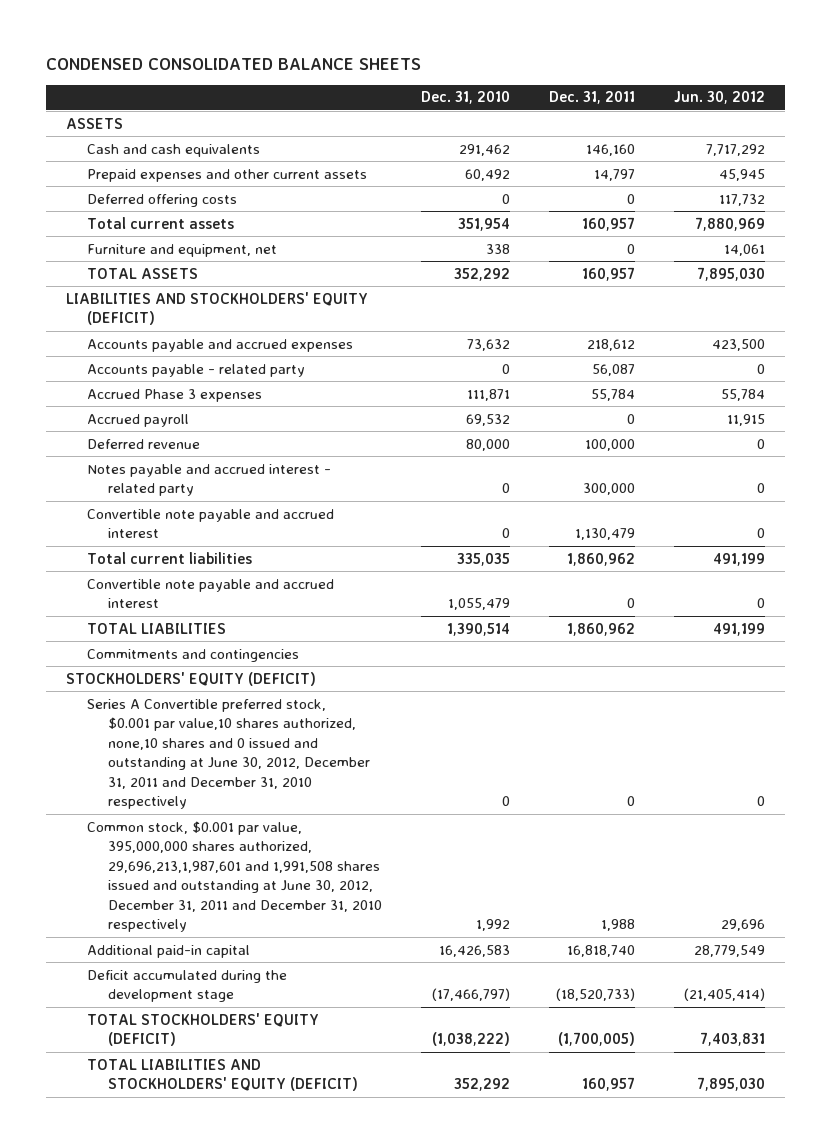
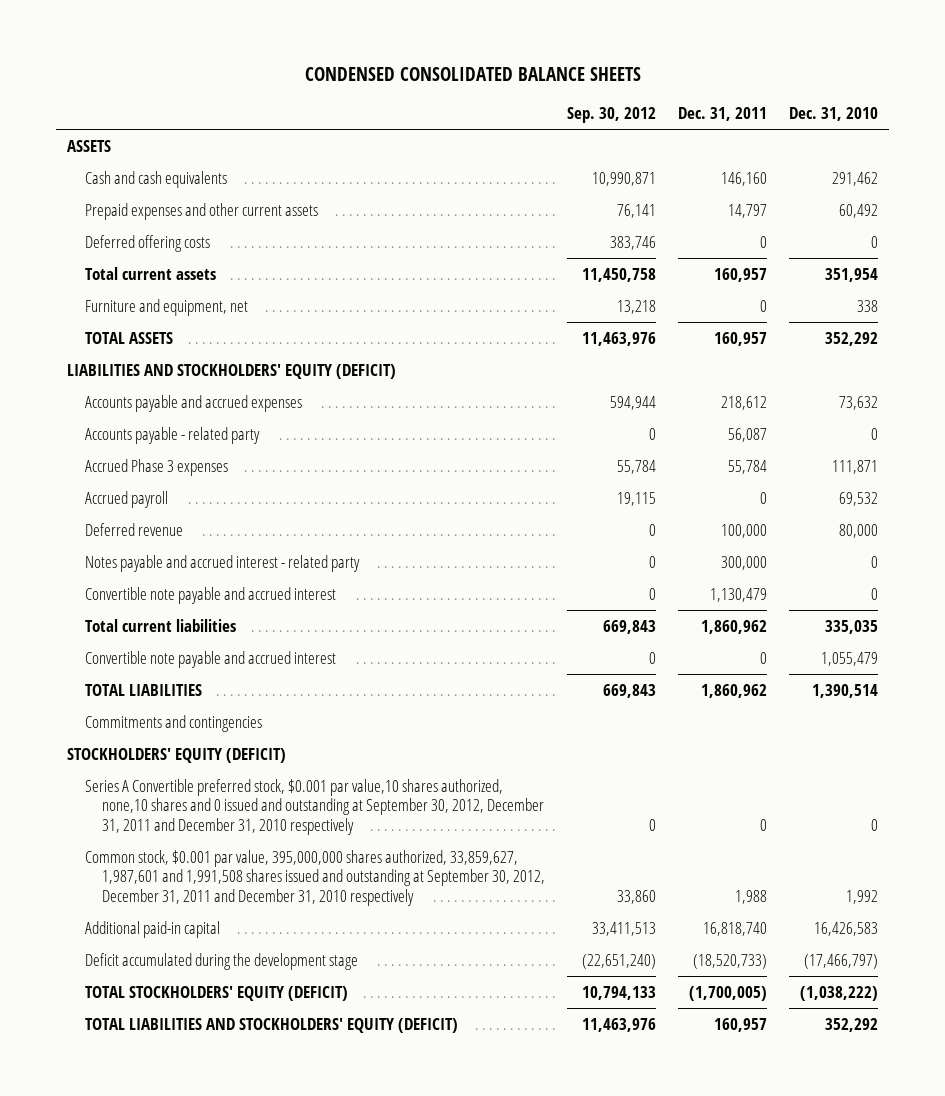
- | Dec. 31, 2010 | Dec. 31, 2011 | Jun. 30, 2012
+ | Sep. 30, 2012 | Dec. 31, 2011 | Dec. 31, 2010
- Series A Convertible preferred stock, $0.001 par value,10 shares authorized, none,10 shares and 0 issued and outstanding at June 30, 2012, December 31, 2011 and December 31, 2010 respectively | 0 | 0 | 0
- Common stock, $0.001 par value, 395,000,000 shares authorized, 29,696,213,1,987,601 and 1,991,508 shares issued and outstanding at June 30, 2012, December 31, 2011 and December 31, 2010 respectively | 1,992 | 1,988 | 29,696
+ Series A Convertible preferred stock, $0.001 par value,10 shares authorized, none,10 shares and 0 issued and outstanding at September 30, 2012, December 31, 2011 and December 31, 2010 respectively | 0 | 0 | 0
+ Common stock, $0.001 par value, 395,000,000 shares authorized, 33,859,627, 1,987,601 and 1,991,508 shares issued and outstanding at September 30, 2012, December 31, 2011 and December 31, 2010 respectively | 33,860 | 1,988 | 1,992

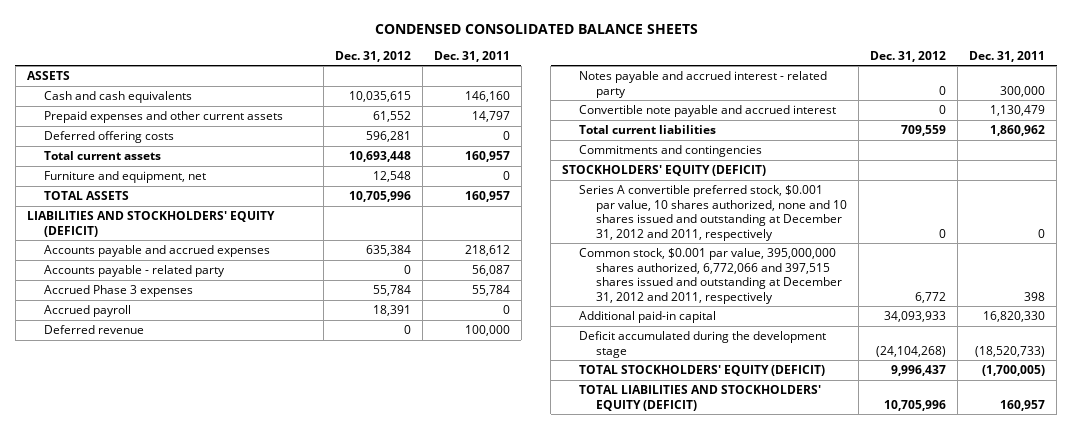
- | Sep. 30, 2012 | Dec. 31, 2011 | Dec. 31, 2010
+ | Dec. 31, 2012 | Dec. 31, 2011
- Convertible note payable and accrued interest | 0 | 0 | 1,055,479
- TOTAL LIABILITIES | 669,843 | 1,860,962 | 1,390,514
- Series A Convertible preferred stock, $0.001 par value,10 shares authorized, none,10 shares and 0 issued and outstanding at September 30, 2012, December 31, 2011 and December 31, 2010 respectively | 0 | 0 | 0
- Common stock, $0.001 par value, 395,000,000 shares authorized, 33,859,627, 1,987,601 and 1,991,508 shares issued and outstanding at September 30, 2012, December 31, 2011 and December 31, 2010 respectively | 33,860 | 1,988 | 1,992
- Additional paid-in capital | 33,411,513 | 16,818,740 | 16,426,583
+ Series A convertible preferred stock, $0.001 par value, 10 shares authorized, none and 10 shares issued and outstanding at December 31, 2012 and 2011, respectively | 0 | 0
+ Common stock, $0.001 par value, 395,000,000 shares authorized, 6,772,066 and 397,515 shares issued and outstanding at December 31, 2012 and 2011, respectively | 6,772 | 398
+ Additional paid-in capital | 34,093,933 | 16,820,330

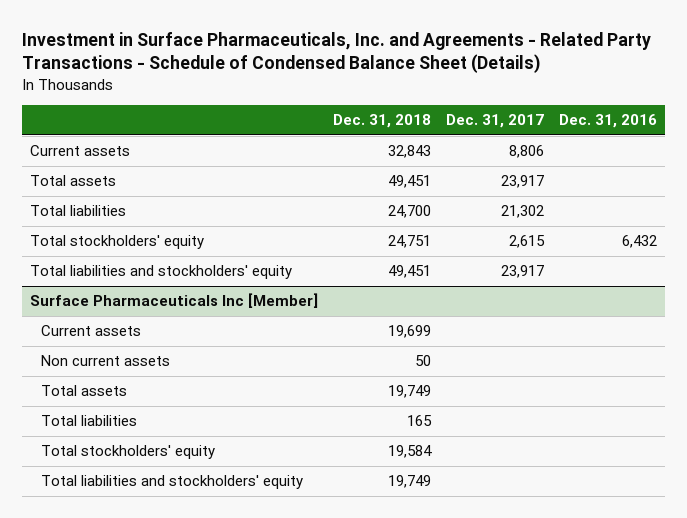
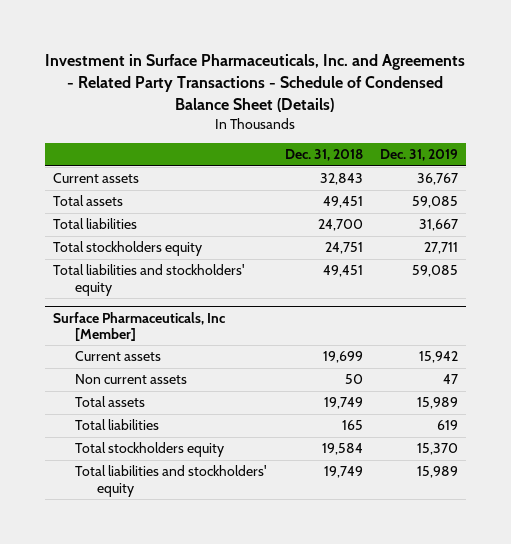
- | Dec. 31, 2018 | Dec. 31, 2017 | Dec. 31, 2016
+ | Dec. 31, 2018 | Dec. 31, 2019
- Total stockholders' equity | 24,751 | 2,615 | 6,432
+ Total stockholders equity | 24,751 | 27,711
- Surface Pharmaceuticals Inc [Member]
+ Surface Pharmaceuticals, Inc [Member]
- Total stockholders' equity | 19,584 | |
+ Total stockholders equity | 19,584 | 15,370

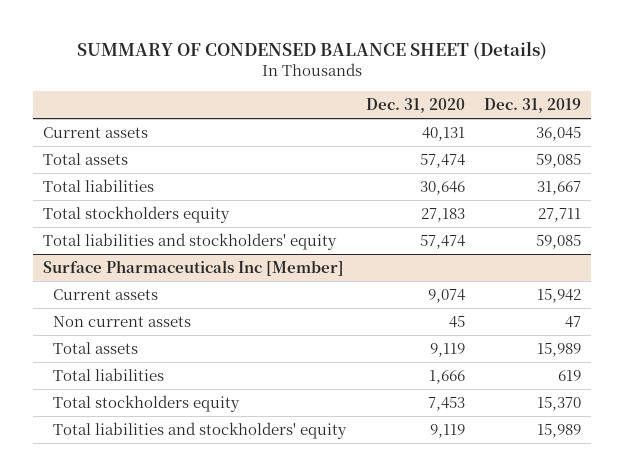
- Investment in Surface Pharmaceuticals, Inc. and Agreements - Related Party Transactions - Schedule of Condensed Balance Sheet (Details)
+ SUMMARY OF CONDENSED BALANCE SHEET (Details)
- | Dec. 31, 2018 | Dec. 31, 2019
+ | Dec. 31, 2020 | Dec. 31, 2019
- Current assets | 32,843 | 36,767
+ Current assets | 40,131 | 36,045
- Surface Pharmaceuticals, Inc [Member]
+ Surface Pharmaceuticals Inc [Member]

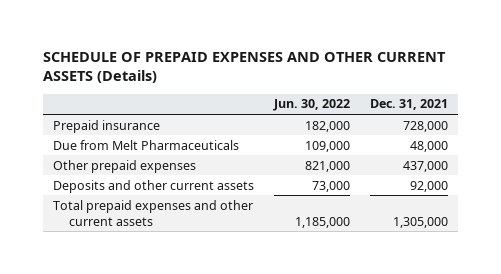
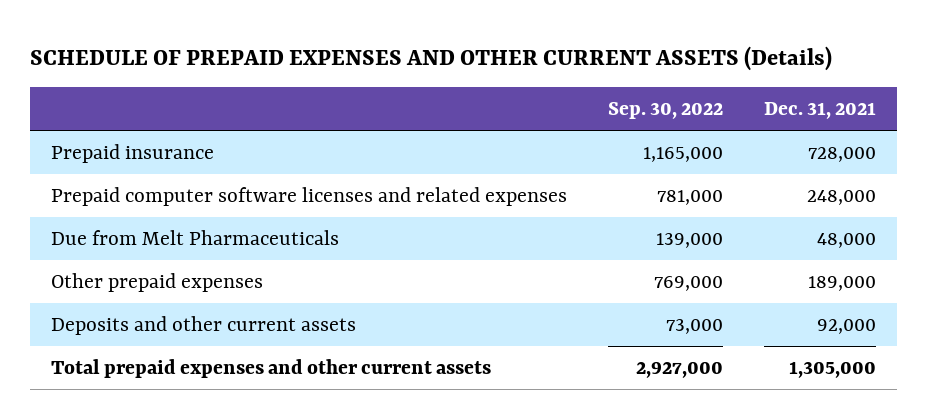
- | Jun. 30, 2022 | Dec. 31, 2021
+ | Sep. 30, 2022 | Dec. 31, 2021
+ Prepaid computer software licenses and related expenses | 781,000 | 248,000
- Other prepaid expenses | 821,000 | 437,000
+ Other prepaid expenses | 769,000 | 189,000

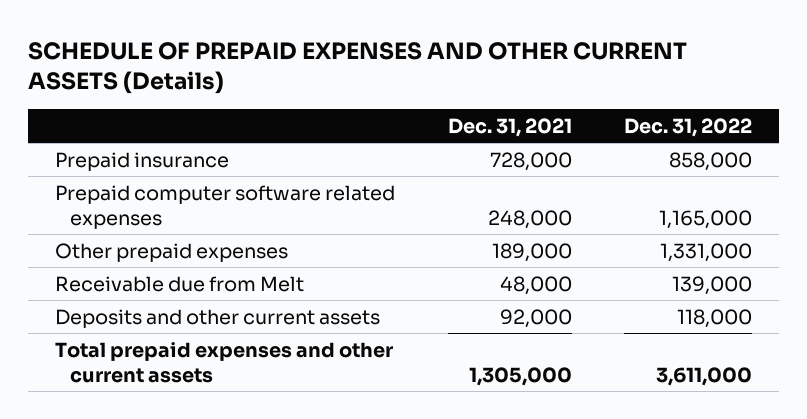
- | Sep. 30, 2022 | Dec. 31, 2021
+ | Dec. 31, 2021 | Dec. 31, 2022
- Prepaid computer software licenses and related expenses | 781,000 | 248,000
- Due from Melt Pharmaceuticals | 139,000 | 48,000
+ Prepaid computer software related expenses | 248,000 | 1,165,000
+ Receivable due from Melt | 48,000 | 139,000

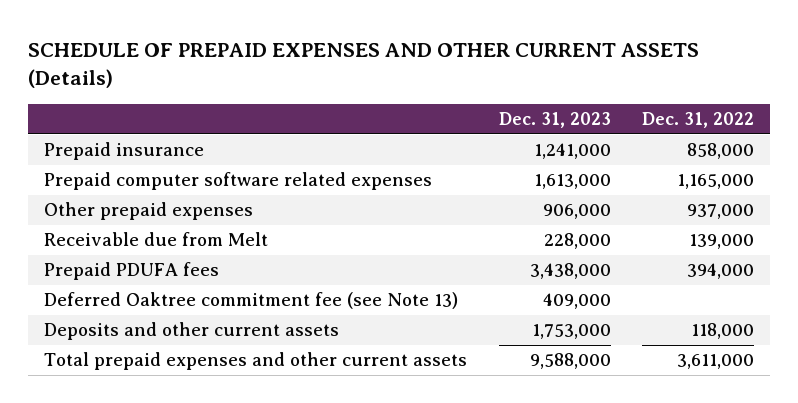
- | Dec. 31, 2021 | Dec. 31, 2022
+ | Dec. 31, 2023 | Dec. 31, 2022
- Other prepaid expenses | 189,000 | 1,331,000
+ Other prepaid expenses | 906,000 | 937,000
+ Prepaid PDUFA fees | 3,438,000 | 394,000
+ Deferred Oaktree commitment fee (see Note 13) | 409,000 |

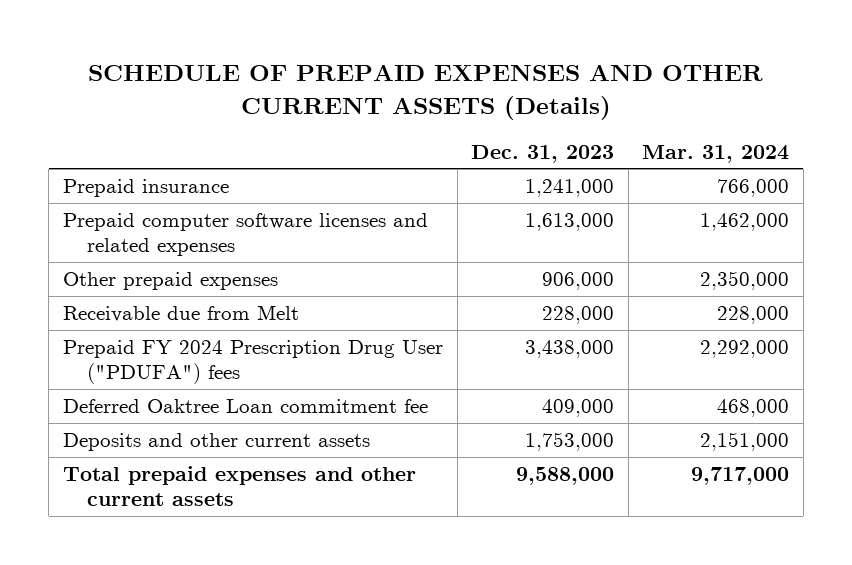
- | Dec. 31, 2023 | Dec. 31, 2022
+ | Dec. 31, 2023 | Mar. 31, 2024
- Prepaid computer software related expenses | 1,613,000 | 1,165,000
+ Prepaid computer software licenses and related expenses | 1,613,000 | 1,462,000
- Prepaid PDUFA fees | 3,438,000 | 394,000
- Deferred Oaktree commitment fee (see Note 13) | 409,000 |
+ Prepaid FY 2024 Prescription Drug User ("PDUFA") fees | 3,438,000 | 2,292,000
+ Deferred Oaktree Loan commitment fee | 409,000 | 468,000

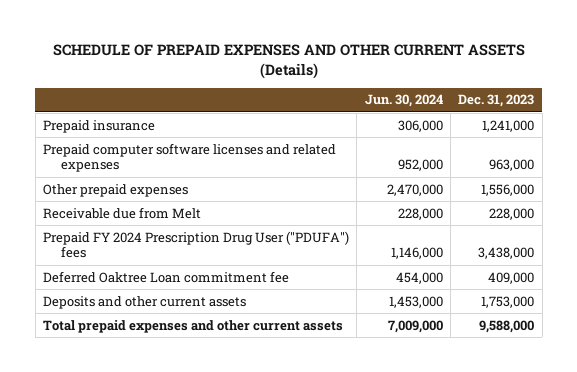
- | Dec. 31, 2023 | Mar. 31, 2024
+ | Jun. 30, 2024 | Dec. 31, 2023
- Prepaid computer software licenses and related expenses | 1,613,000 | 1,462,000
- Other prepaid expenses | 906,000 | 2,350,000
+ Prepaid computer software licenses and related expenses | 952,000 | 963,000
+ Other prepaid expenses | 2,470,000 | 1,556,000

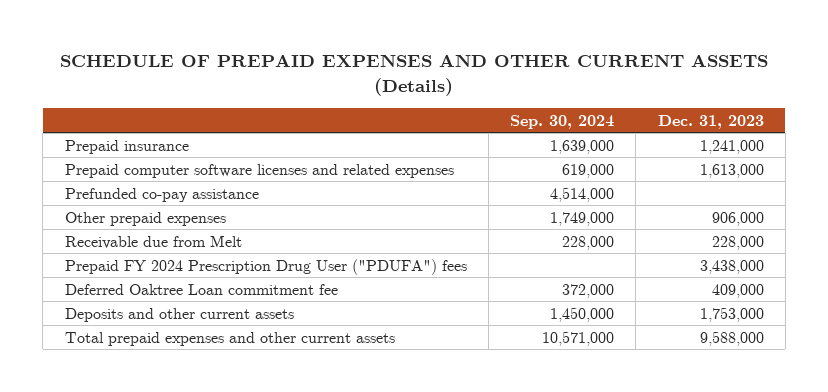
- | Jun. 30, 2024 | Dec. 31, 2023
+ | Sep. 30, 2024 | Dec. 31, 2023
- Prepaid computer software licenses and related expenses | 952,000 | 963,000
- Other prepaid expenses | 2,470,000 | 1,556,000
+ Prepaid computer software licenses and related expenses | 619,000 | 1,613,000
+ Prefunded co-pay assistance | 4,514,000 |
+ Other prepaid expenses | 1,749,000 | 906,000

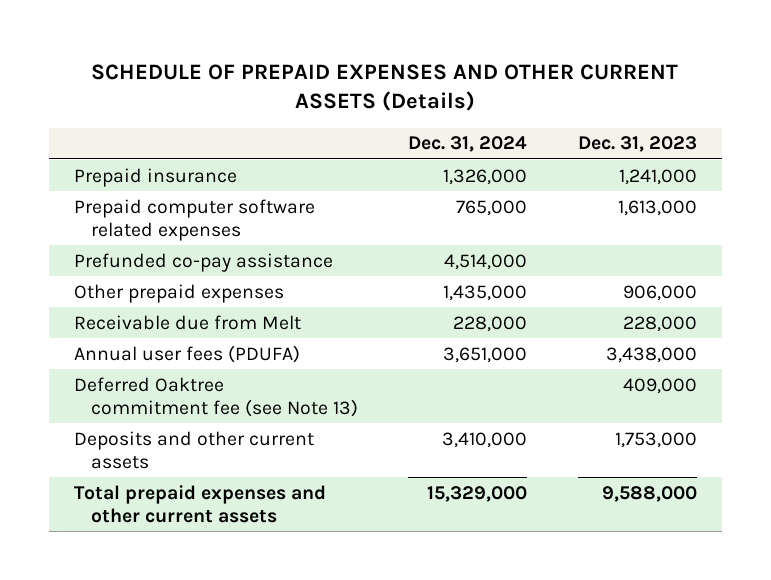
- | Sep. 30, 2024 | Dec. 31, 2023
+ | Dec. 31, 2024 | Dec. 31, 2023
- Prepaid computer software licenses and related expenses | 619,000 | 1,613,000
+ Prepaid computer software related expenses | 765,000 | 1,613,000
- Prepaid FY 2024 Prescription Drug User ("PDUFA") fees | | 3,438,000
- Deferred Oaktree Loan commitment fee | 372,000 | 409,000
+ Annual user fees (PDUFA) | 3,651,000 | 3,438,000
+ Deferred Oaktree commitment fee (see Note 13) | | 409,000

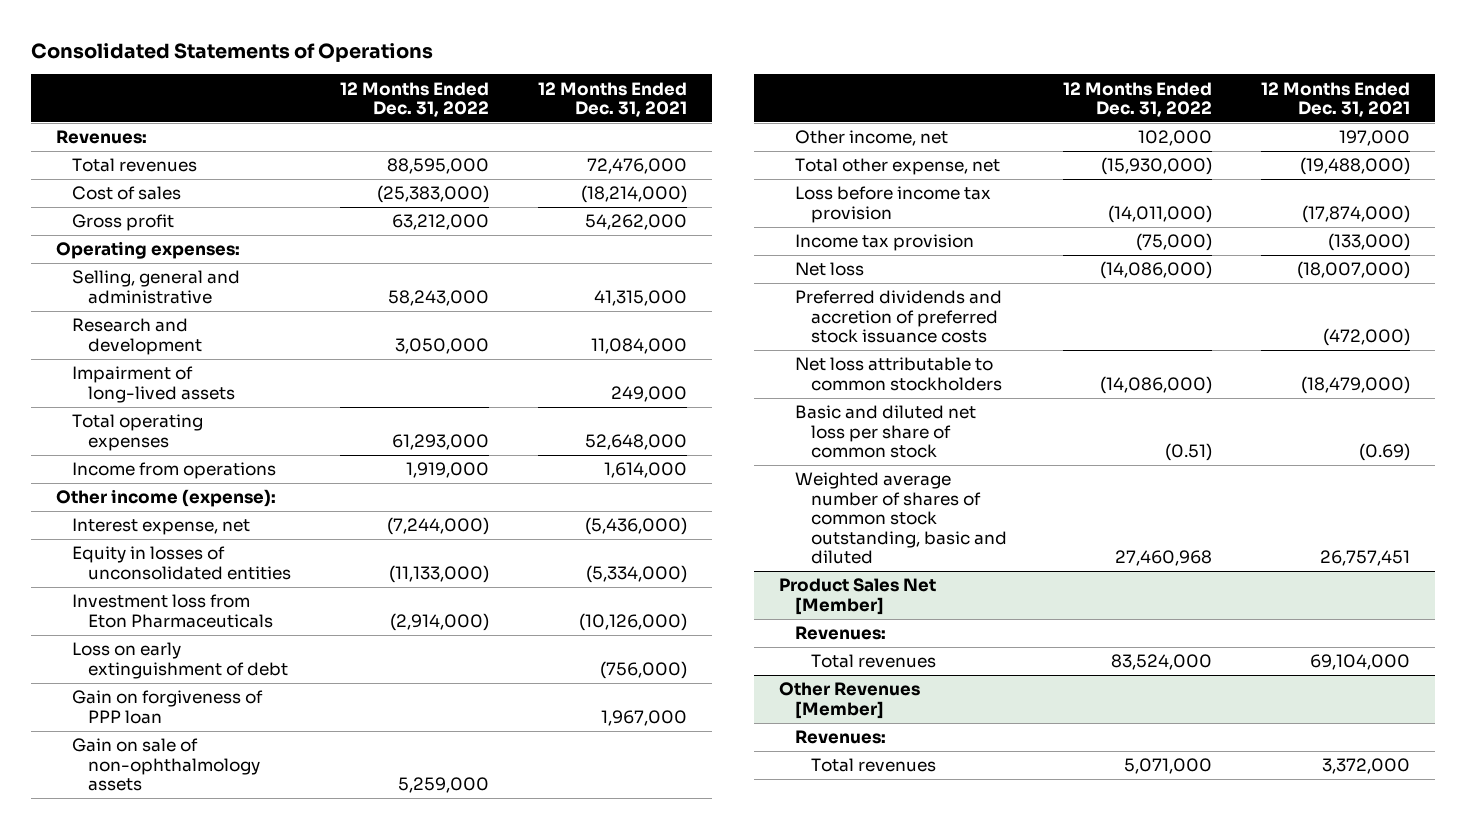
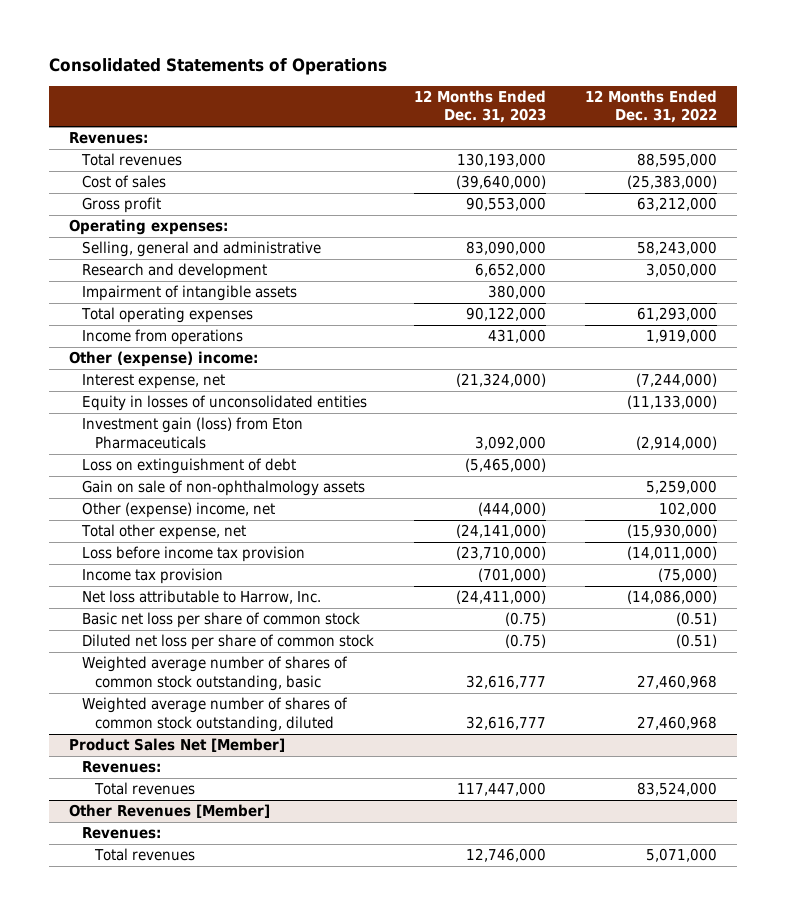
- | 12 Months Ended Dec. 31, 2022 | 12 Months Ended Dec. 31, 2021
+ | 12 Months Ended Dec. 31, 2023 | 12 Months Ended Dec. 31, 2022
- Impairment of long-lived assets | | 249,000
+ Impairment of intangible assets | 380,000 |
- Other income (expense):
+ Other (expense) income:
- Investment loss from Eton Pharmaceuticals | (2,914,000) | (10,126,000)
- Loss on early extinguishment of debt | | (756,000)
- Gain on forgiveness of PPP loan | | 1,967,000
+ Investment gain (loss) from Eton Pharmaceuticals | 3,092,000 | (2,914,000)
+ Loss on extinguishment of debt | (5,465,000) |
- Other income, net | 102,000 | 197,000
+ Other (expense) income, net | (444,000) | 102,000
- Net loss | (14,086,000) | (18,007,000)
- Preferred dividends and accretion of preferred stock issuance costs | | (472,000)
- Net loss attributable to common stockholders | (14,086,000) | (18,479,000)
- Basic and diluted net loss per share of common stock | (0.51) | (0.69)
- Weighted average number of shares of common stock outstanding, basic and diluted | 27,460,968 | 26,757,451
+ Net loss attributable to Harrow, Inc. | (24,411,000) | (14,086,000)
+ Basic net loss per share of common stock | (0.75) | (0.51)
+ Diluted net loss per share of common stock | (0.75) | (0.51)
+ Weighted average number of shares of common stock outstanding, basic | 32,616,777 | 27,460,968
+ Weighted average number of shares of common stock outstanding, diluted | 32,616,777 | 27,460,968

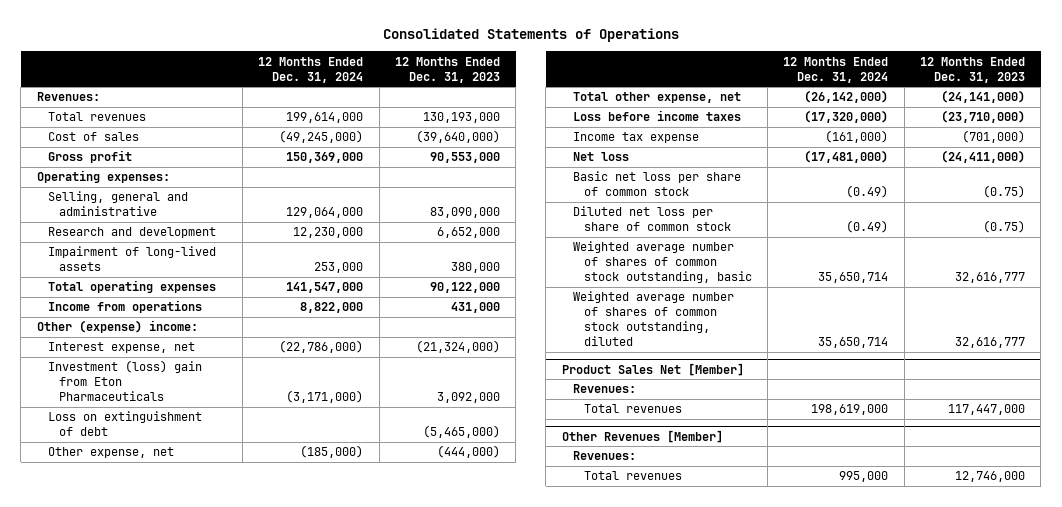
- | 12 Months Ended Dec. 31, 2023 | 12 Months Ended Dec. 31, 2022
+ | 12 Months Ended Dec. 31, 2024 | 12 Months Ended Dec. 31, 2023
- Impairment of intangible assets | 380,000 |
+ Impairment of long-lived assets | 253,000 | 380,000
- Equity in losses of unconsolidated entities | | (11,133,000)
- Investment gain (loss) from Eton Pharmaceuticals | 3,092,000 | (2,914,000)
+ Investment (loss) gain from Eton Pharmaceuticals | (3,171,000) | 3,092,000
- Gain on sale of non-ophthalmology assets | | 5,259,000
- Other (expense) income, net | (444,000) | 102,000
+ Other expense, net | (185,000) | (444,000)
- Loss before income tax provision | (23,710,000) | (14,011,000)
- Income tax provision | (701,000) | (75,000)
- Net loss attributable to Harrow, Inc. | (24,411,000) | (14,086,000)
+ Loss before income taxes | (17,320,000) | (23,710,000)
+ Income tax expense | (161,000) | (701,000)
+ Net loss | (17,481,000) | (24,411,000)

